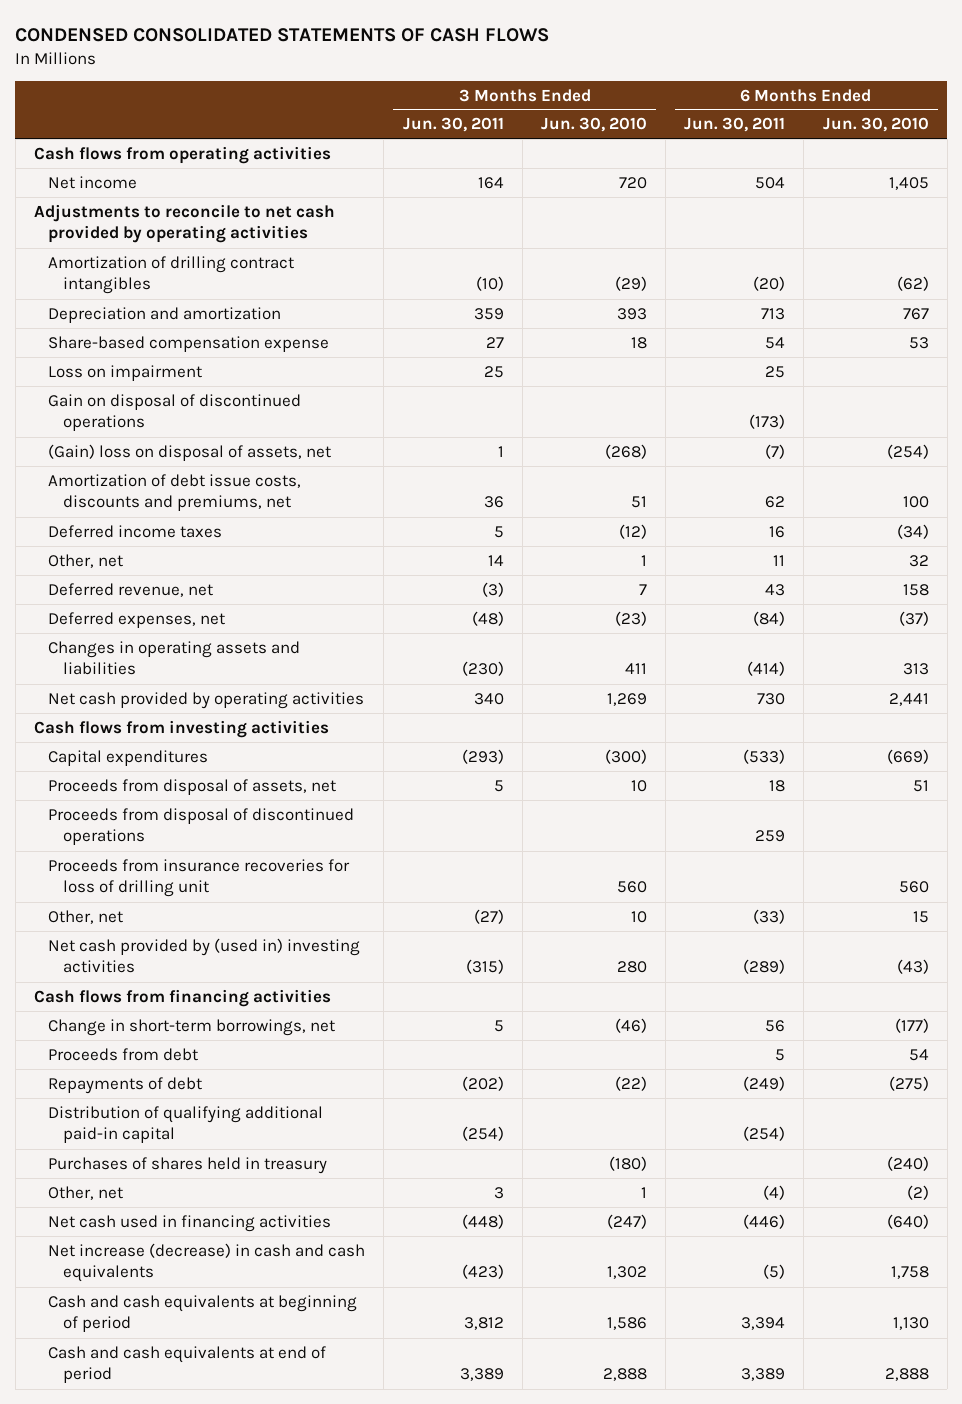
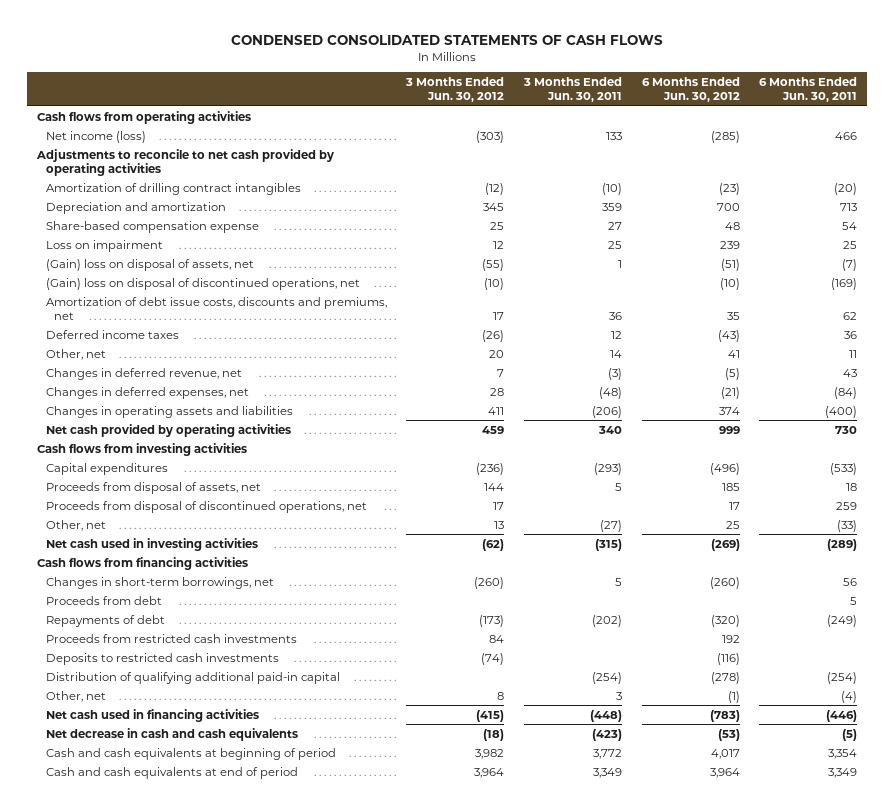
- | 3 Months Ended Jun. 30, 2011 | 3 Months Ended Jun. 30, 2010 | 6 Months Ended Jun. 30, 2011 | 6 Months Ended Jun. 30, 2010
+ | 3 Months Ended Jun. 30, 2012 | 3 Months Ended Jun. 30, 2011 | 6 Months Ended Jun. 30, 2012 | 6 Months Ended Jun. 30, 2011
- Net income | 164 | 720 | 504 | 1,405
+ Net income (loss) | (303) | 133 | (285) | 466
- Gain on disposal of discontinued operations | | | (173) |
+ (Gain) loss on disposal of discontinued operations, net | (10) | | (10) | (169)
- Deferred income taxes | 5 | (12) | 16 | (34)
+ Deferred income taxes | (26) | 12 | (43) | 36
- Deferred revenue, net | (3) | 7 | 43 | 158
- Deferred expenses, net | (48) | (23) | (84) | (37)
- Changes in operating assets and liabilities | (230) | 411 | (414) | 313
+ Changes in deferred revenue, net | 7 | (3) | (5) | 43
+ Changes in deferred expenses, net | 28 | (48) | (21) | (84)
+ Changes in operating assets and liabilities | 411 | (206) | 374 | (400)
- Proceeds from disposal of discontinued operations | | | 259 |
- Proceeds from insurance recoveries for loss of drilling unit | | 560 | | 560
+ Proceeds from disposal of discontinued operations, net | 17 | | 17 | 259
- Net cash provided by (used in) investing activities | (315) | 280 | (289) | (43)
+ Net cash used in investing activities | (62) | (315) | (269) | (289)
- Change in short-term borrowings, net | 5 | (46) | 56 | (177)
+ Changes in short-term borrowings, net | (260) | 5 | (260) | 56
+ Proceeds from restricted cash investments | 84 | | 192 |
+ Deposits to restricted cash investments | (74) | | (116) |
- Purchases of shares held in treasury | | (180) | | (240)
- Net increase (decrease) in cash and cash equivalents | (423) | 1,302 | (5) | 1,758
- Cash and cash equivalents at beginning of period | 3,812 | 1,586 | 3,394 | 1,130
- Cash and cash equivalents at end of period | 3,389 | 2,888 | 3,389 | 2,888
+ Net decrease in cash and cash equivalents | (18) | (423) | (53) | (5)
+ Cash and cash equivalents at beginning of period | 3,982 | 3,772 | 4,017 | 3,354
+ Cash and cash equivalents at end of period | 3,964 | 3,349 | 3,964 | 3,349

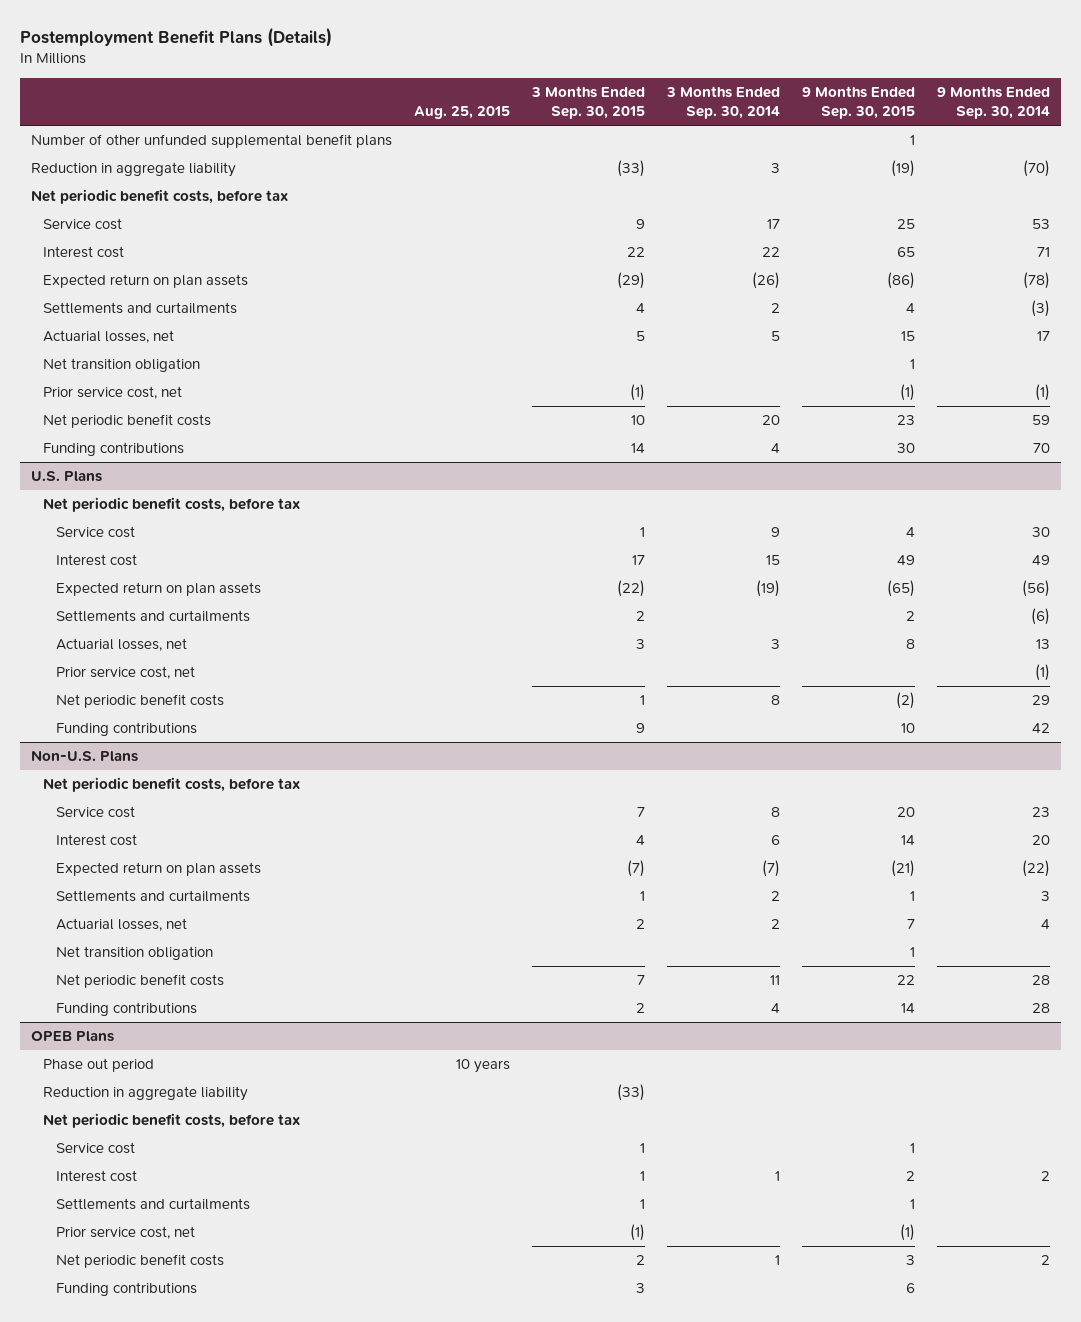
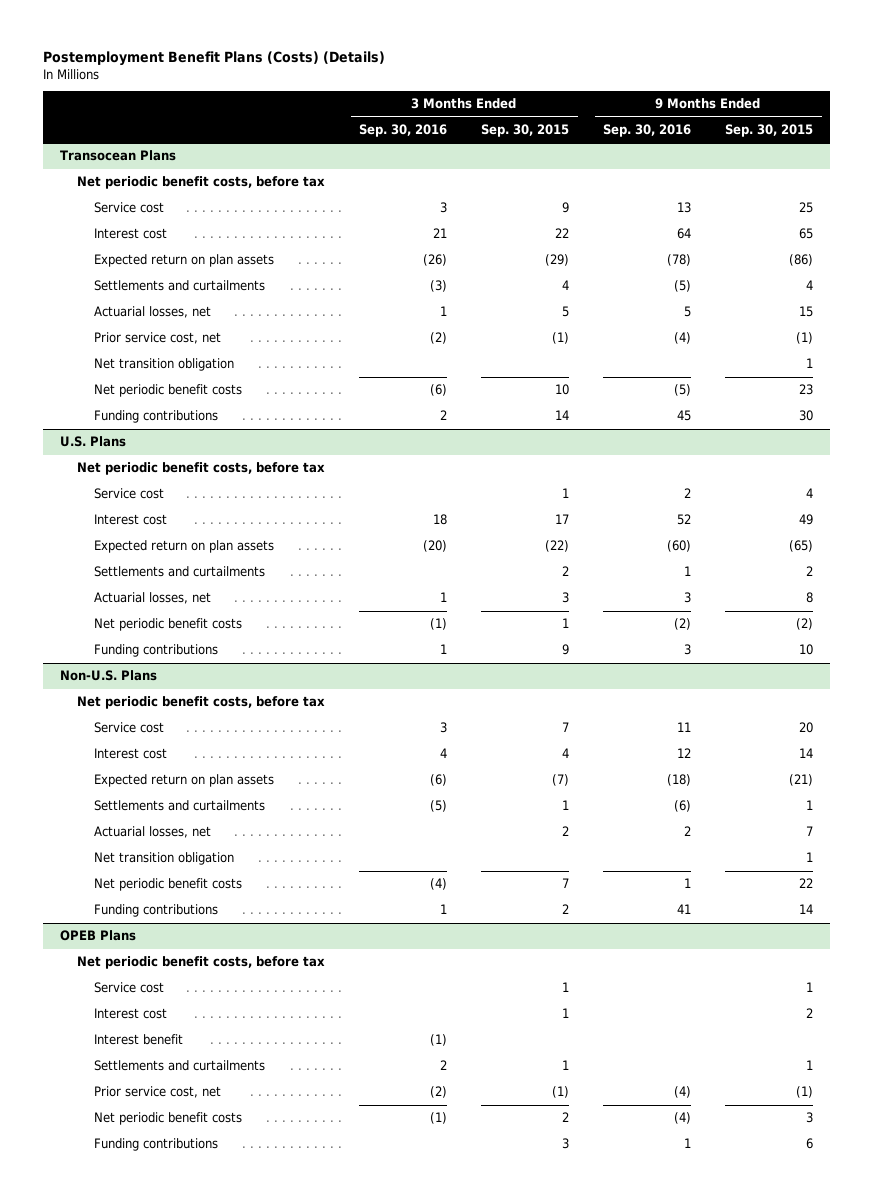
- Postemployment Benefit Plans (Details)
+ Postemployment Benefit Plans (Costs) (Details)
- | Aug. 25, 2015 | 3 Months Ended Sep. 30, 2015 | 3 Months Ended Sep. 30, 2014 | 9 Months Ended Sep. 30, 2015 | 9 Months Ended Sep. 30, 2014
+ | 3 Months Ended Sep. 30, 2016 | 3 Months Ended Sep. 30, 2015 | 9 Months Ended Sep. 30, 2016 | 9 Months Ended Sep. 30, 2015
- Number of other unfunded supplemental benefit plans | | | | 1 |
- Reduction in aggregate liability | | (33) | 3 | (19) | (70)
+ Transocean Plans
- Net transition obligation | | | | 1 |
+ Net transition obligation | | | | 1
@ U.S. Plans
- Prior service cost, net | | | | | (1)
@ OPEB Plans
- Phase out period | 10 years | | | |
- Reduction in aggregate liability | | (33) | | |
+ Interest benefit | (1) | | |

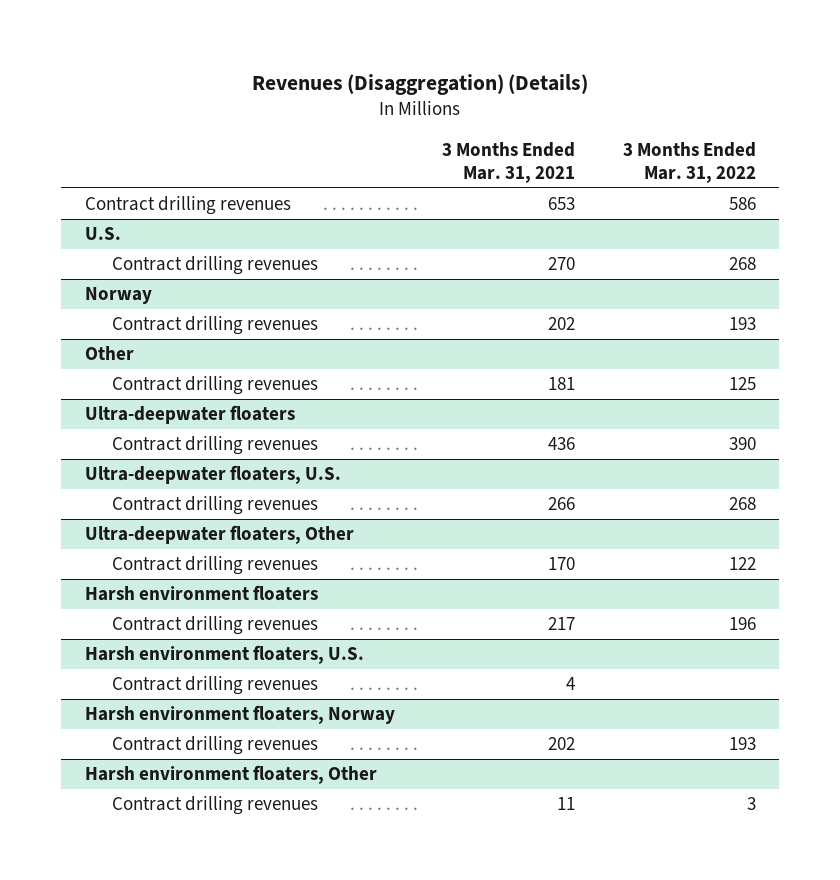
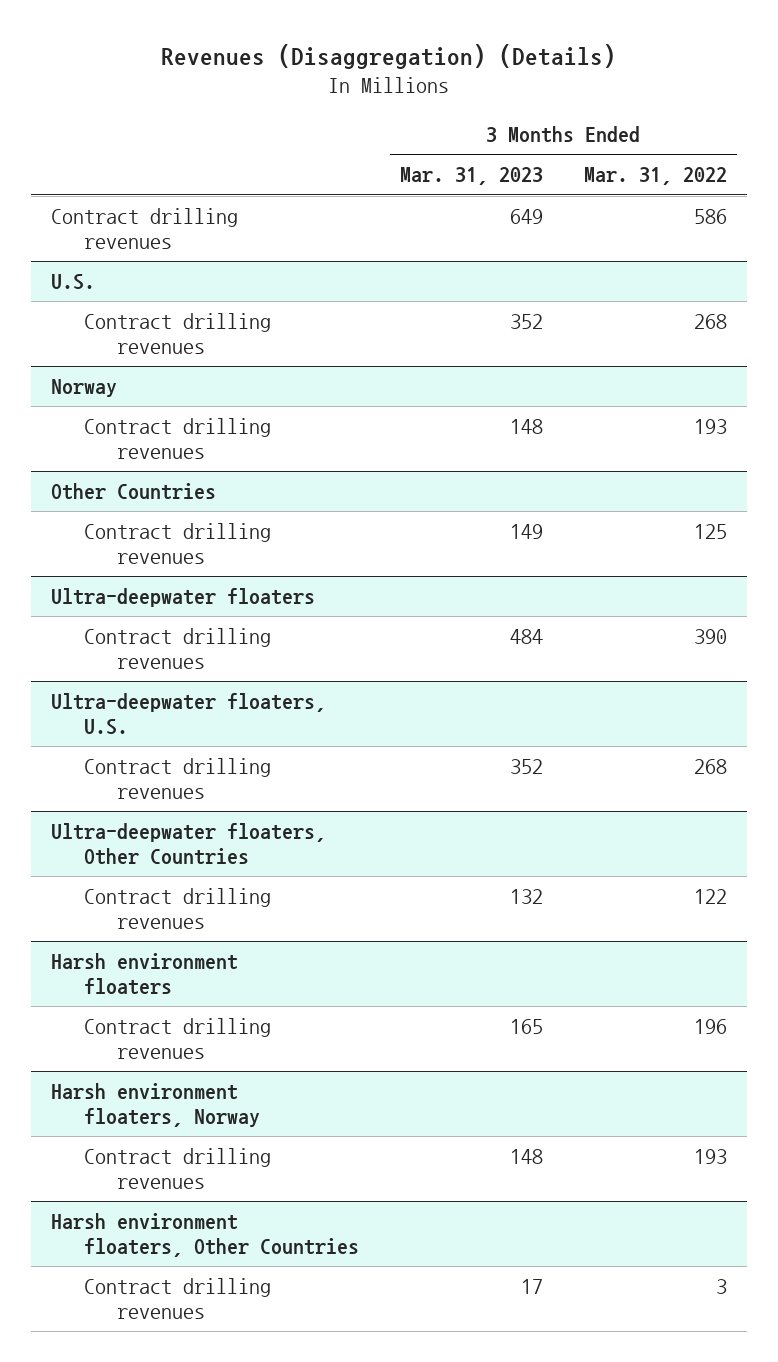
- | 3 Months Ended Mar. 31, 2021 | 3 Months Ended Mar. 31, 2022
+ | 3 Months Ended Mar. 31, 2023 | 3 Months Ended Mar. 31, 2022
- Other
+ Other Countries
- Ultra-deepwater floaters, Other
+ Ultra-deepwater floaters, Other Countries
- Harsh environment floaters, U.S.
- Contract drilling revenues | 4 |
- Harsh environment floaters, Other
+ Harsh environment floaters, Other Countries

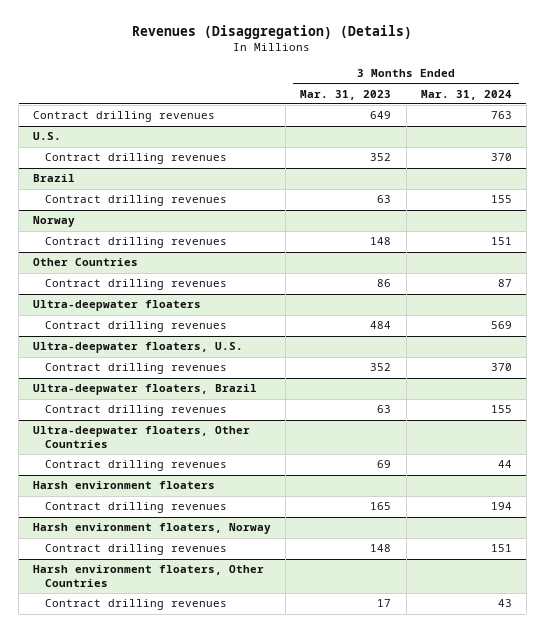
- | 3 Months Ended Mar. 31, 2023 | 3 Months Ended Mar. 31, 2022
+ | 3 Months Ended Mar. 31, 2023 | 3 Months Ended Mar. 31, 2024
+ Brazil
+ Contract drilling revenues | 63 | 155
@ Other Countries
- Contract drilling revenues | 149 | 125
+ Contract drilling revenues | 86 | 87
+ Ultra-deepwater floaters, Brazil
+ Contract drilling revenues | 63 | 155
@ Ultra-deepwater floaters, Other Countries
- Contract drilling revenues | 132 | 122
+ Contract drilling revenues | 69 | 44

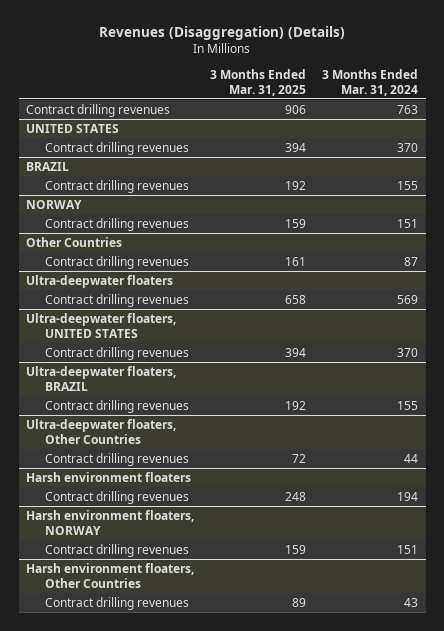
- | 3 Months Ended Mar. 31, 2023 | 3 Months Ended Mar. 31, 2024
+ | 3 Months Ended Mar. 31, 2025 | 3 Months Ended Mar. 31, 2024
- U.S.
+ UNITED STATES
- Brazil
+ BRAZIL
- Norway
+ NORWAY
- Ultra-deepwater floaters, U.S.
+ Ultra-deepwater floaters, UNITED STATES
- Ultra-deepwater floaters, Brazil
+ Ultra-deepwater floaters, BRAZIL
- Harsh environment floaters, Norway
+ Harsh environment floaters, NORWAY

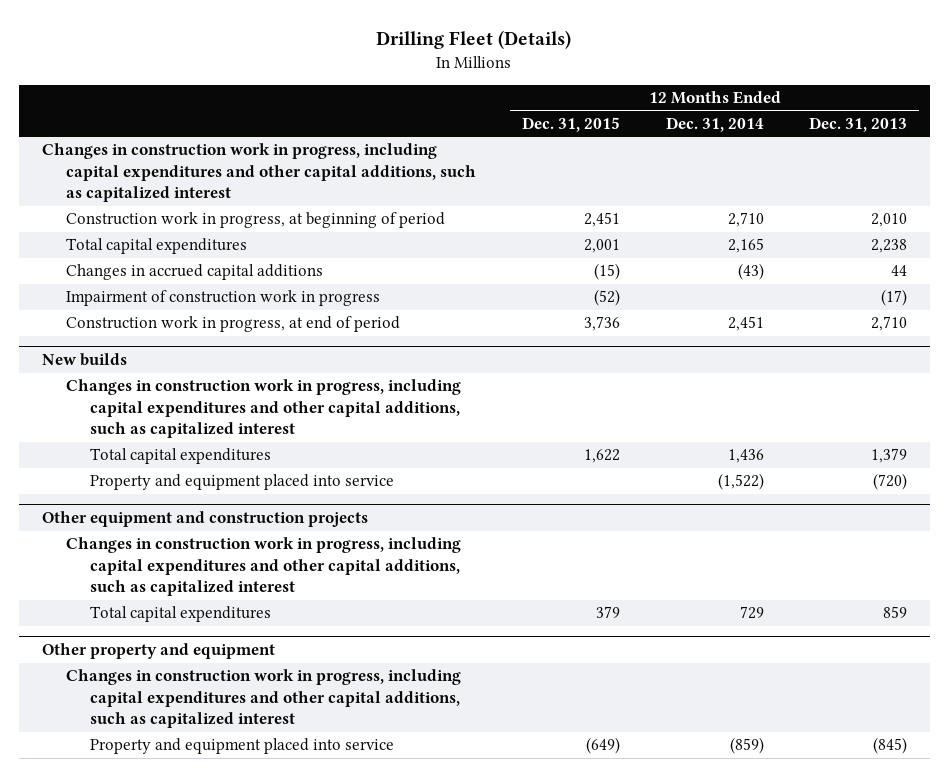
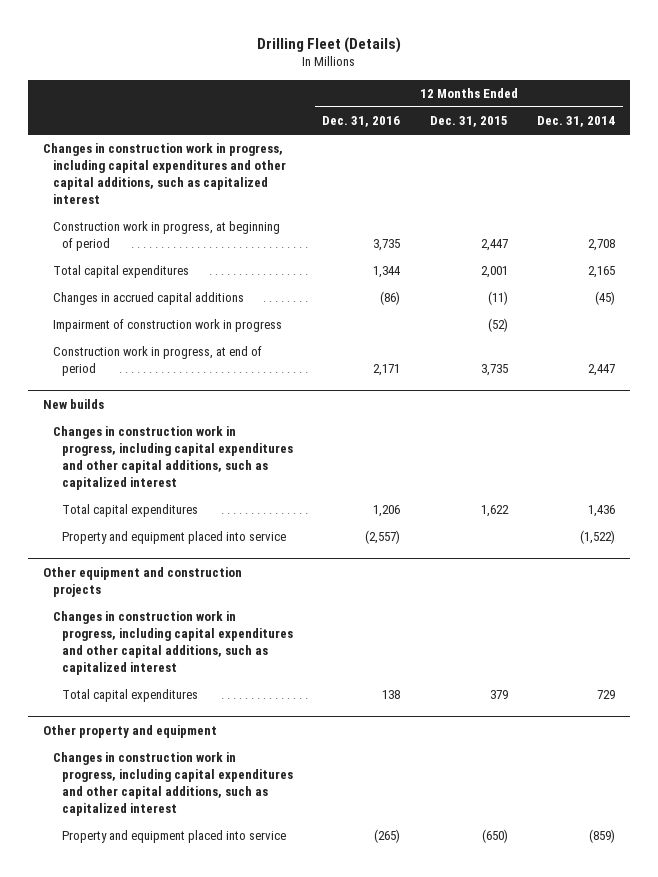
- | 12 Months Ended Dec. 31, 2015 | 12 Months Ended Dec. 31, 2014 | 12 Months Ended Dec. 31, 2013
+ | 12 Months Ended Dec. 31, 2016 | 12 Months Ended Dec. 31, 2015 | 12 Months Ended Dec. 31, 2014
- Construction work in progress, at beginning of period | 2,451 | 2,710 | 2,010
+ Construction work in progress, at beginning of period | 3,735 | 2,447 | 2,708
- Changes in accrued capital additions | (15) | (43) | 44
+ Changes in accrued capital additions | (86) | (11) | (45)
- Construction work in progress, at end of period | 3,736 | 2,451 | 2,710
+ Construction work in progress, at end of period | 2,171 | 3,735 | 2,447
@ Other property and equipment
- Property and equipment placed into service | (649) | (859) | (845)
+ Property and equipment placed into service | (265) | (650) | (859)

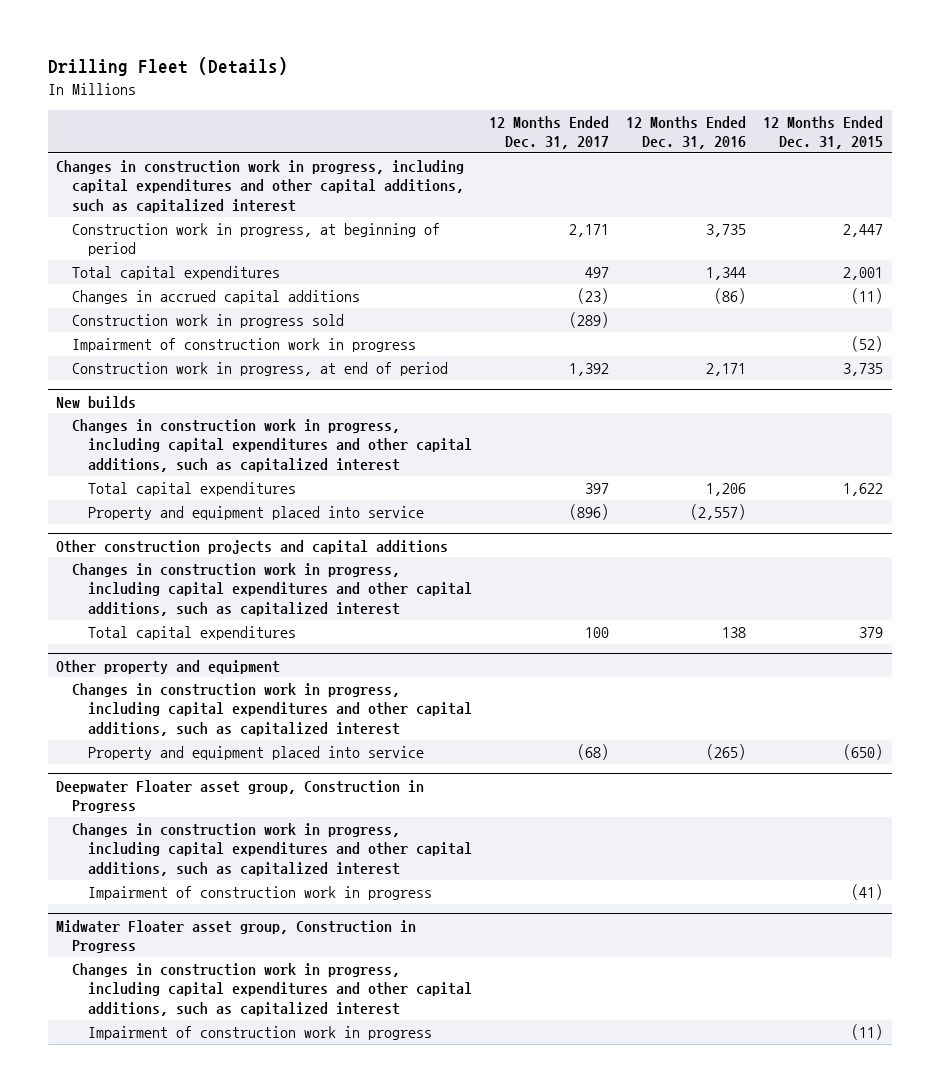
- | 12 Months Ended Dec. 31, 2016 | 12 Months Ended Dec. 31, 2015 | 12 Months Ended Dec. 31, 2014
+ | 12 Months Ended Dec. 31, 2017 | 12 Months Ended Dec. 31, 2016 | 12 Months Ended Dec. 31, 2015
+ Construction work in progress sold | (289) | |
- Other equipment and construction projects
+ Other construction projects and capital additions
+ Deepwater Floater asset group, Construction in Progress
+ Changes in construction work in progress, including capital expenditures and other capital additions, such as capitalized interest
+ Impairment of construction work in progress | | | (41)
+ Midwater Floater asset group, Construction in Progress
+ Changes in construction work in progress, including capital expenditures and other capital additions, such as capitalized interest
+ Impairment of construction work in progress | | | (11)

